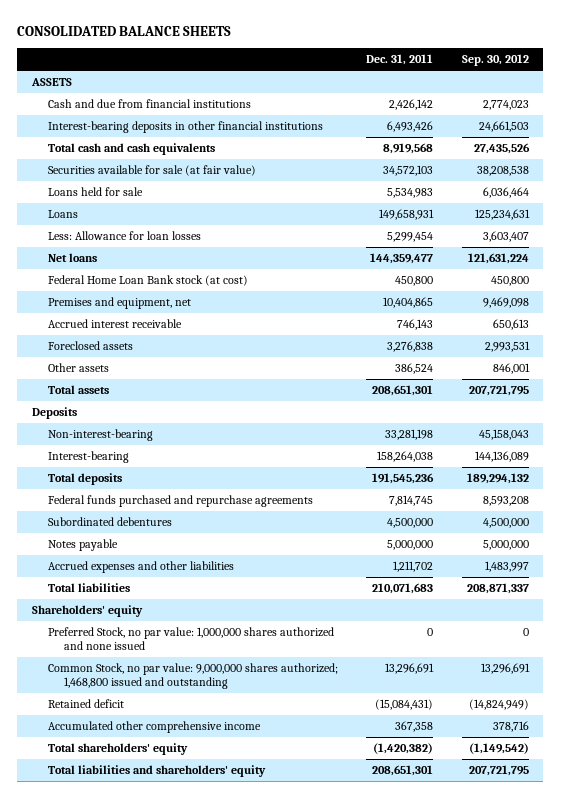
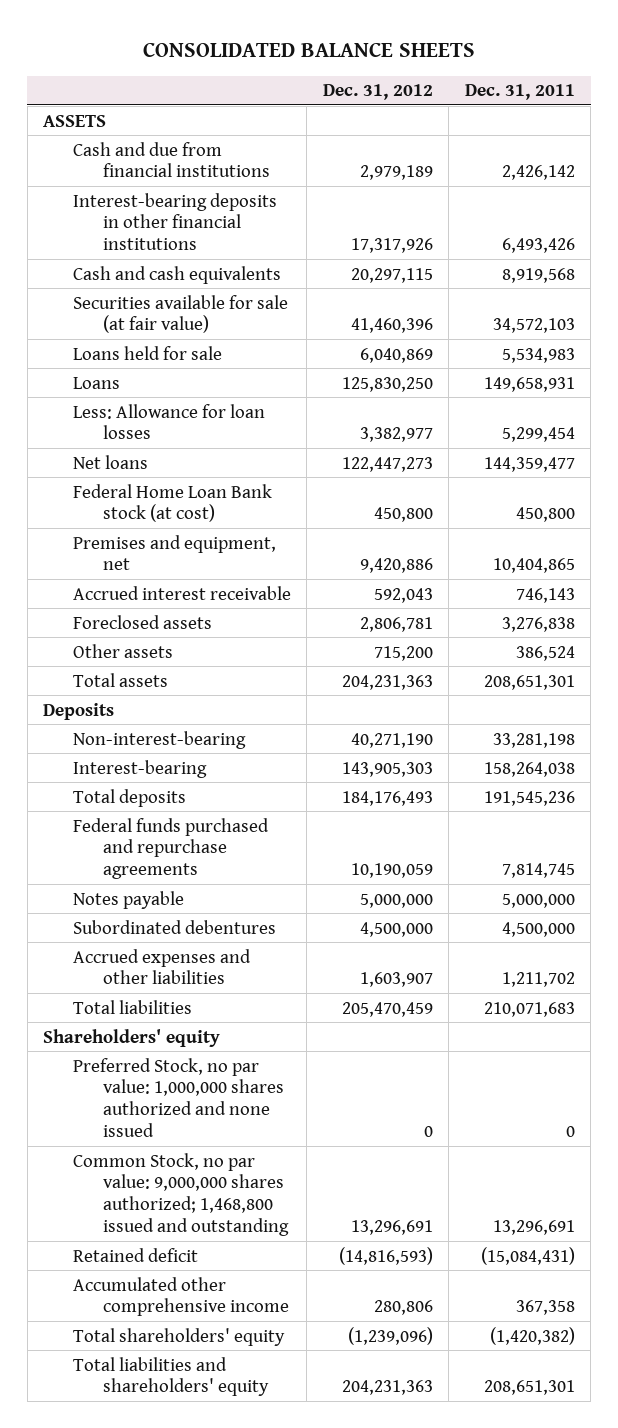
- | Dec. 31, 2011 | Sep. 30, 2012
+ | Dec. 31, 2012 | Dec. 31, 2011
- Total cash and cash equivalents | 8,919,568 | 27,435,526
+ Cash and cash equivalents | 20,297,115 | 8,919,568
moved down: Subordinated debentures | 4,500,000 | 4,500,000

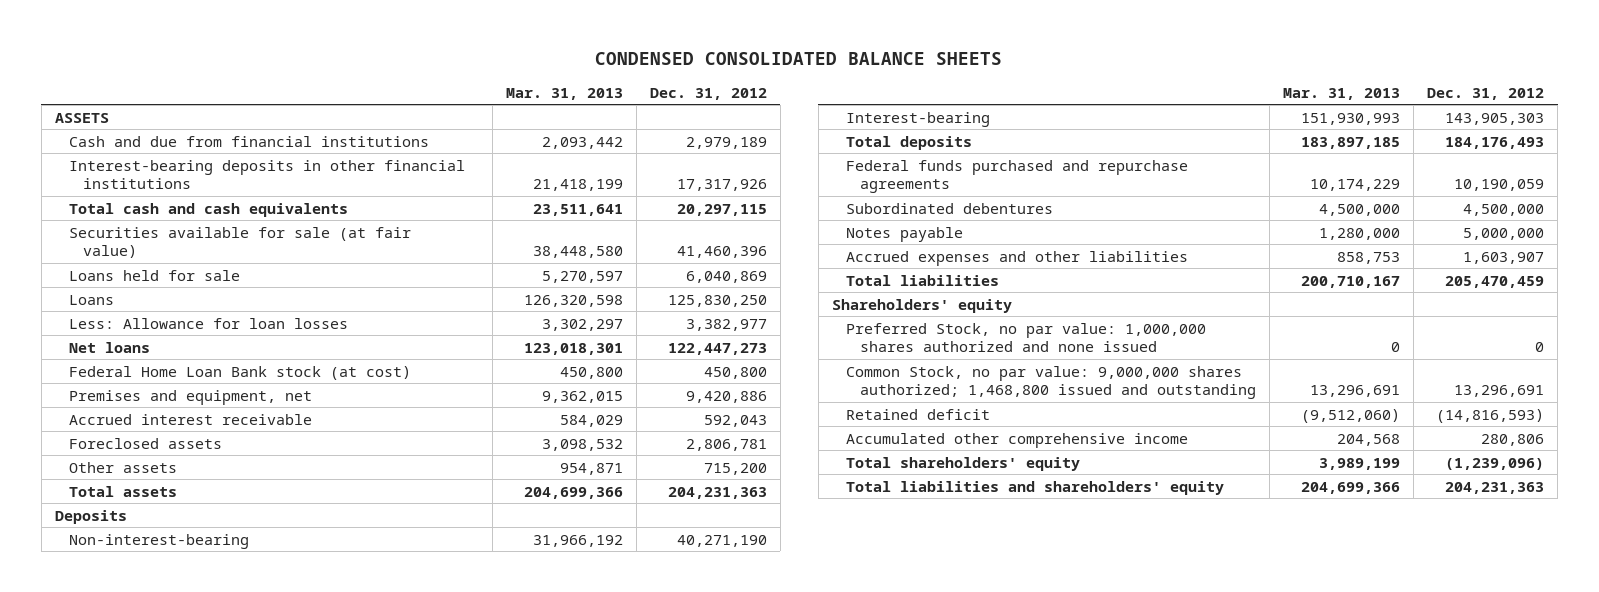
- CONSOLIDATED BALANCE SHEETS
+ CONDENSED CONSOLIDATED BALANCE SHEETS
- | Dec. 31, 2012 | Dec. 31, 2011
+ | Mar. 31, 2013 | Dec. 31, 2012
- Cash and cash equivalents | 20,297,115 | 8,919,568
+ Total cash and cash equivalents | 23,511,641 | 20,297,115
moved down: Notes payable | 1,280,000 | 5,000,000

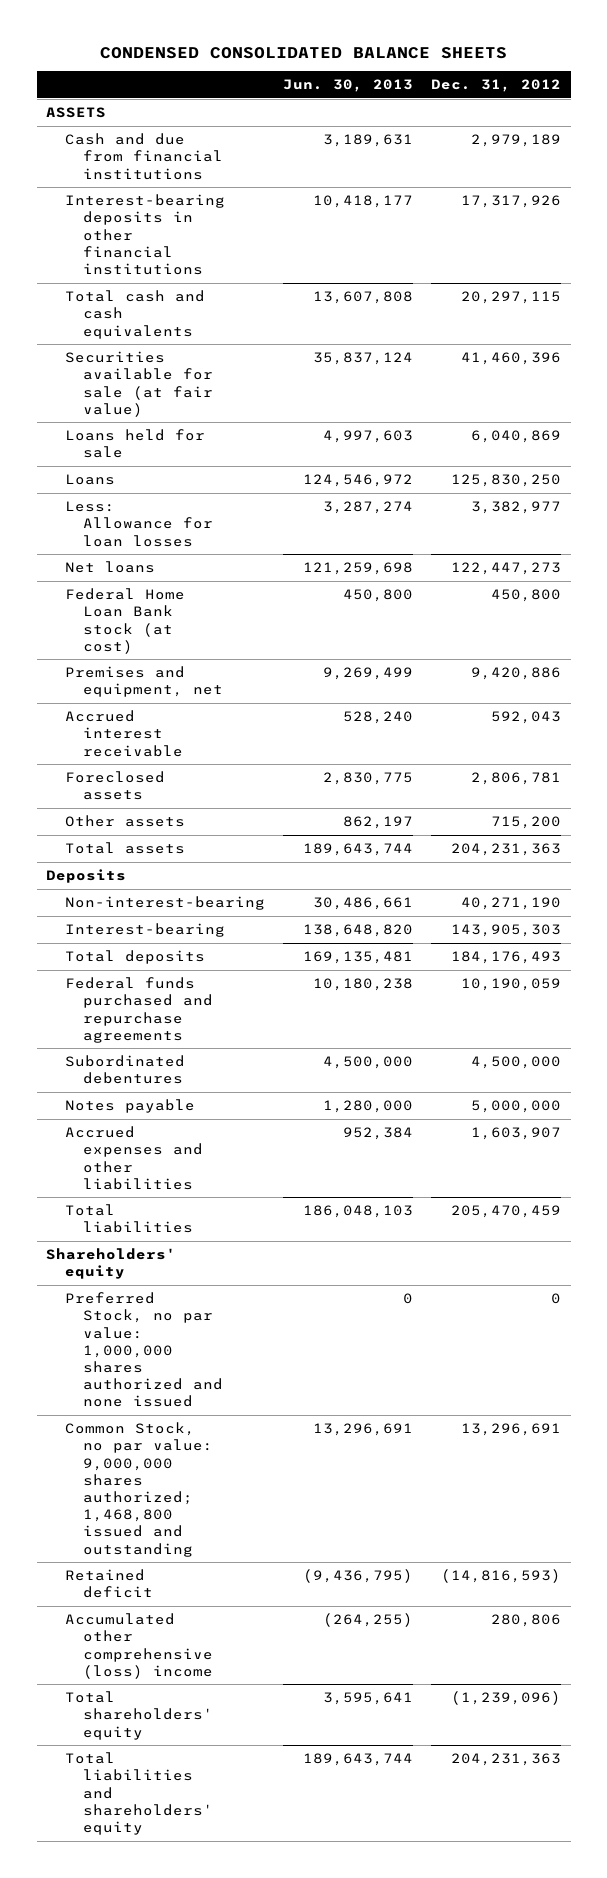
- | Mar. 31, 2013 | Dec. 31, 2012
+ | Jun. 30, 2013 | Dec. 31, 2012
- Accumulated other comprehensive income | 204,568 | 280,806
+ Accumulated other comprehensive (loss) income | (264,255) | 280,806

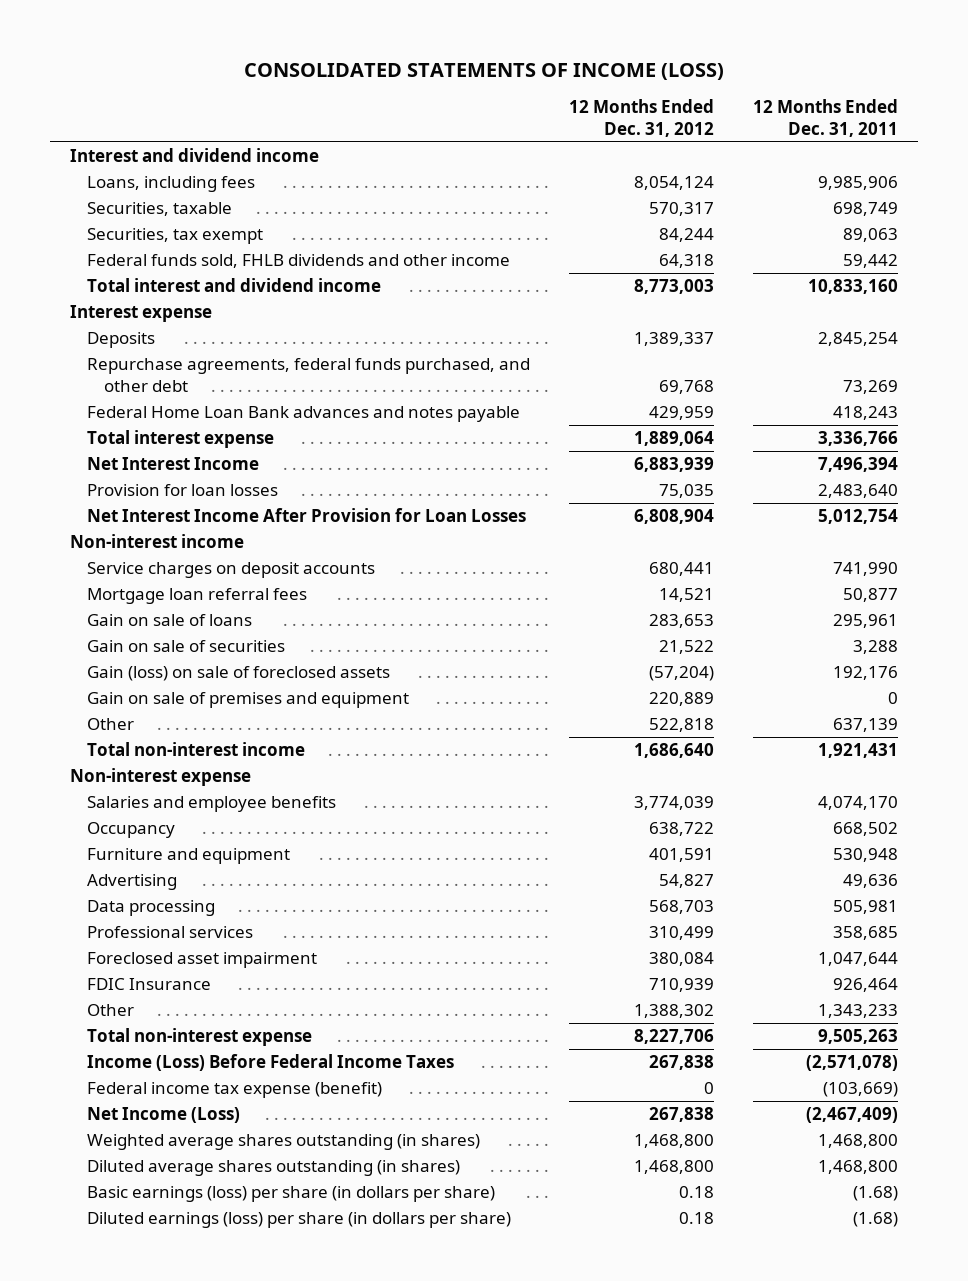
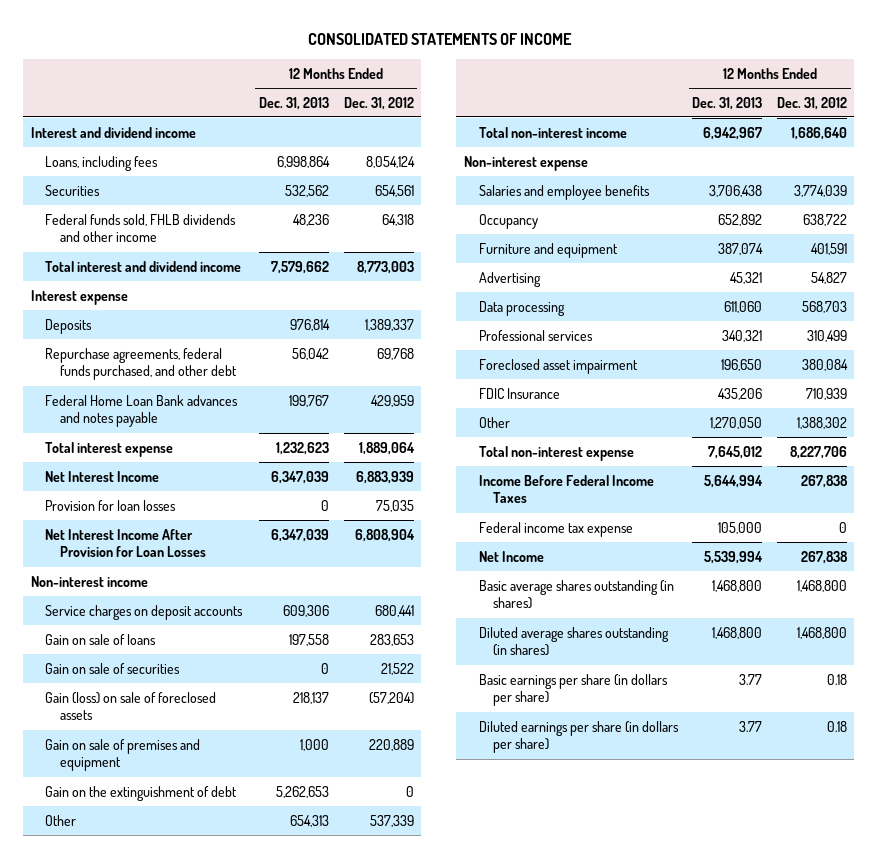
- CONSOLIDATED STATEMENTS OF INCOME (LOSS)
+ CONSOLIDATED STATEMENTS OF INCOME
- | 12 Months Ended Dec. 31, 2012 | 12 Months Ended Dec. 31, 2011
+ | 12 Months Ended Dec. 31, 2013 | 12 Months Ended Dec. 31, 2012
- Securities, taxable | 570,317 | 698,749
- Securities, tax exempt | 84,244 | 89,063
+ Securities | 532,562 | 654,561
- Mortgage loan referral fees | 14,521 | 50,877
- Other | 522,818 | 637,139
+ Gain on the extinguishment of debt | 5,262,653 | 0
+ Other | 654,313 | 537,339
- Income (Loss) Before Federal Income Taxes | 267,838 | (2,571,078)
- Federal income tax expense (benefit) | 0 | (103,669)
- Net Income (Loss) | 267,838 | (2,467,409)
- Weighted average shares outstanding (in shares) | 1,468,800 | 1,468,800
+ Income Before Federal Income Taxes | 5,644,994 | 267,838
+ Federal income tax expense | 105,000 | 0
+ Net Income | 5,539,994 | 267,838
+ Basic average shares outstanding (in shares) | 1,468,800 | 1,468,800
- Basic earnings (loss) per share (in dollars per share) | 0.18 | (1.68)
- Diluted earnings (loss) per share (in dollars per share) | 0.18 | (1.68)
+ Basic earnings per share (in dollars per share) | 3.77 | 0.18
+ Diluted earnings per share (in dollars per share) | 3.77 | 0.18

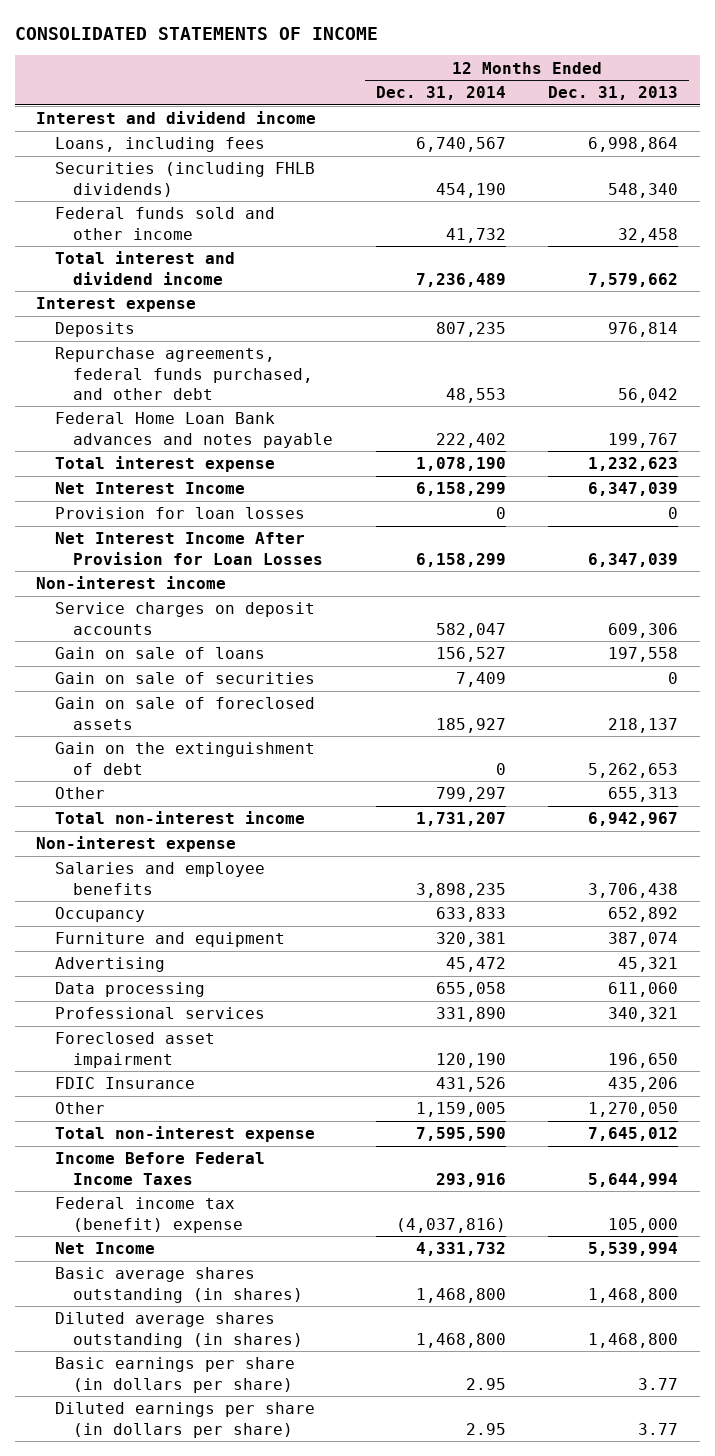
- | 12 Months Ended Dec. 31, 2013 | 12 Months Ended Dec. 31, 2012
+ | 12 Months Ended Dec. 31, 2014 | 12 Months Ended Dec. 31, 2013
- Securities | 532,562 | 654,561
- Federal funds sold, FHLB dividends and other income | 48,236 | 64,318
+ Securities (including FHLB dividends) | 454,190 | 548,340
+ Federal funds sold and other income | 41,732 | 32,458
- Gain (loss) on sale of foreclosed assets | 218,137 | (57,204)
- Gain on sale of premises and equipment | 1,000 | 220,889
+ Gain on sale of foreclosed assets | 185,927 | 218,137
- Other | 654,313 | 537,339
+ Other | 799,297 | 655,313
- Federal income tax expense | 105,000 | 0
+ Federal income tax (benefit) expense | (4,037,816) | 105,000

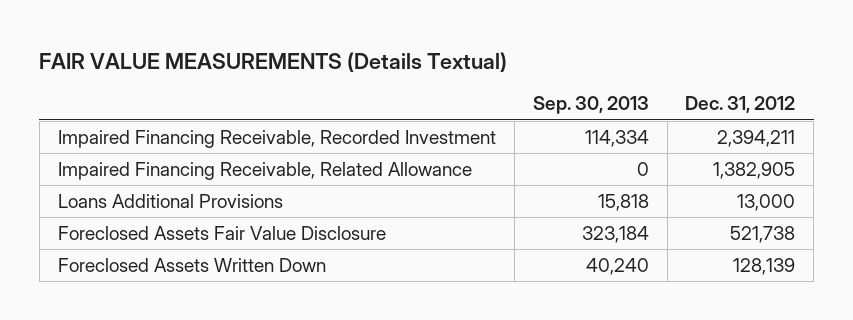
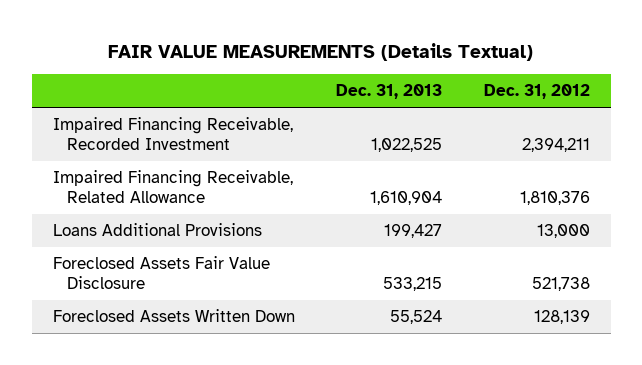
- | Sep. 30, 2013 | Dec. 31, 2012
+ | Dec. 31, 2013 | Dec. 31, 2012
- Impaired Financing Receivable, Related Allowance | 0 | 1,382,905
+ Impaired Financing Receivable, Related Allowance | 1,610,904 | 1,810,376

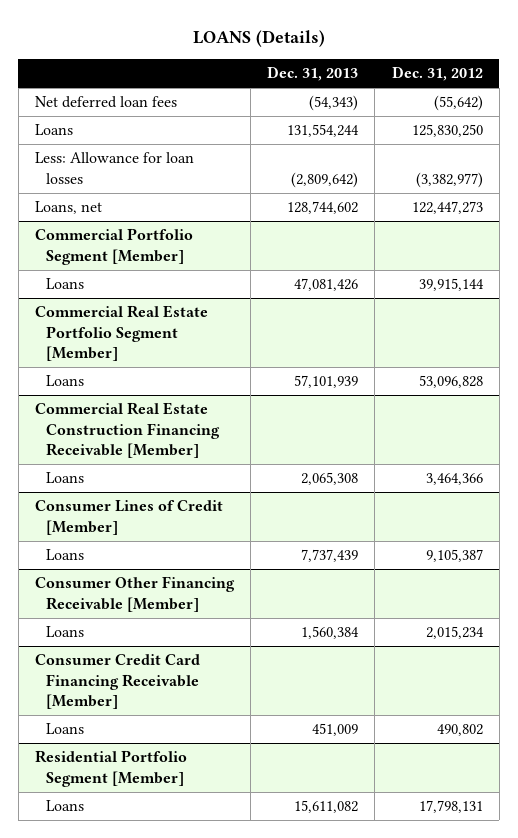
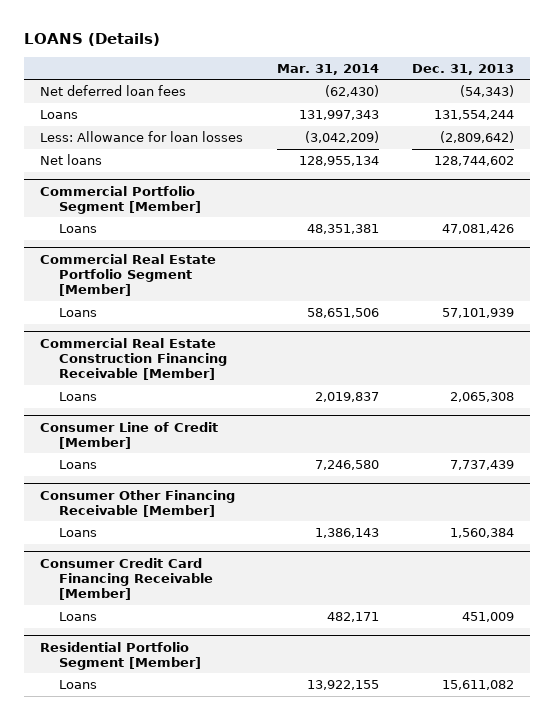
- | Dec. 31, 2013 | Dec. 31, 2012
+ | Mar. 31, 2014 | Dec. 31, 2013
- Loans, net | 128,744,602 | 122,447,273
+ Net loans | 128,955,134 | 128,744,602
- Consumer Lines of Credit [Member]
+ Consumer Line of Credit [Member]

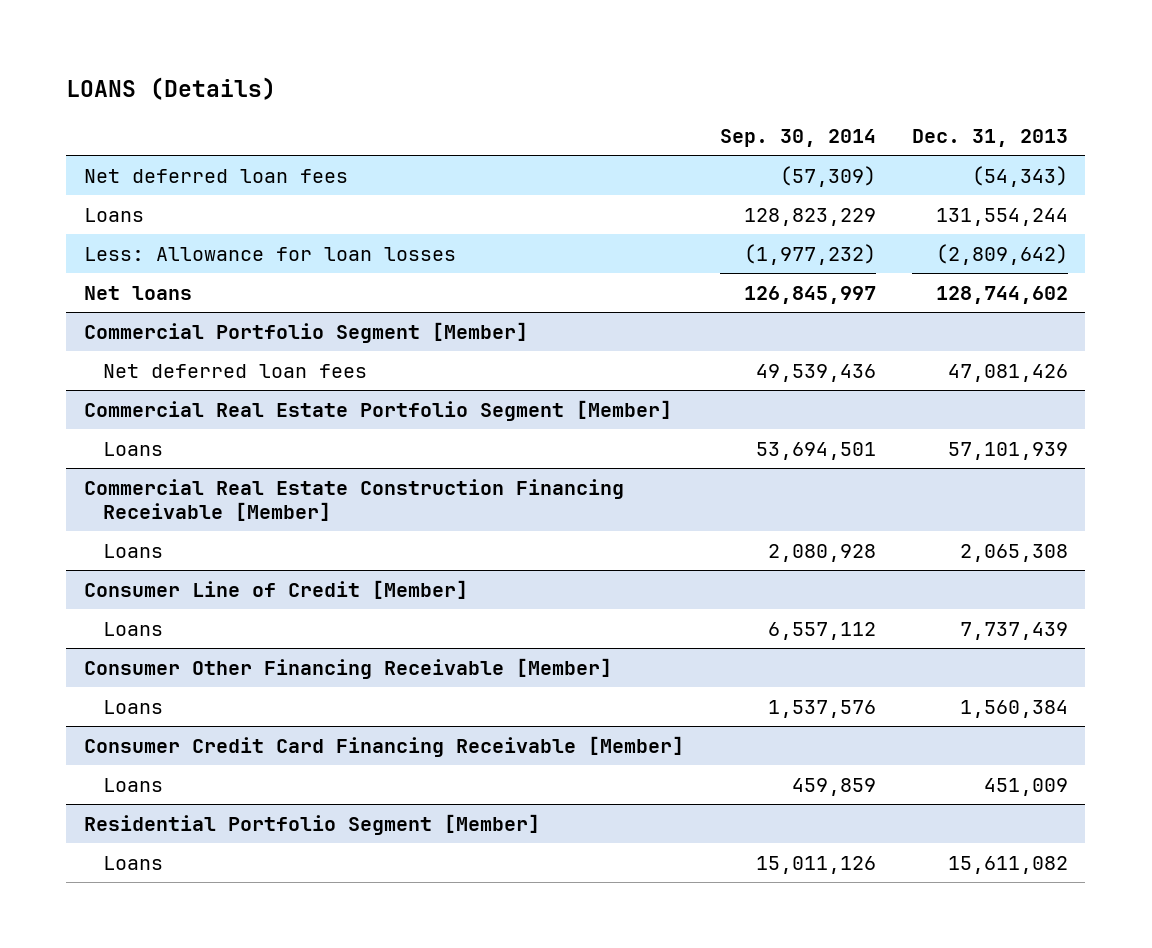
- | Mar. 31, 2014 | Dec. 31, 2013
+ | Sep. 30, 2014 | Dec. 31, 2013
@ Commercial Portfolio Segment [Member]
- Loans | 48,351,381 | 47,081,426
+ Net deferred loan fees | 49,539,436 | 47,081,426

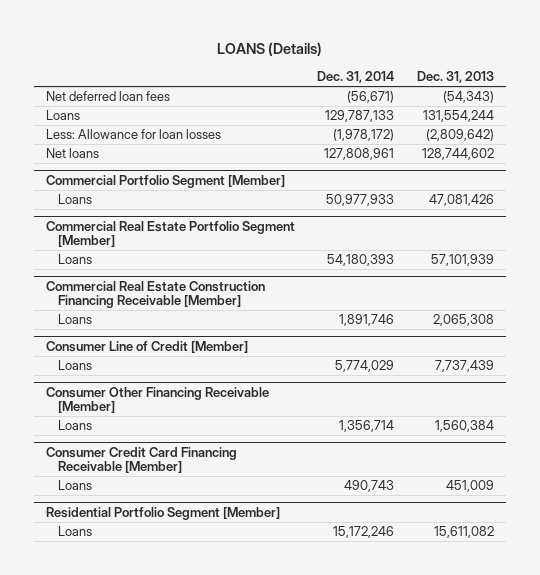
- | Sep. 30, 2014 | Dec. 31, 2013
+ | Dec. 31, 2014 | Dec. 31, 2013
@ Commercial Portfolio Segment [Member]
- Net deferred loan fees | 49,539,436 | 47,081,426
+ Loans | 50,977,933 | 47,081,426

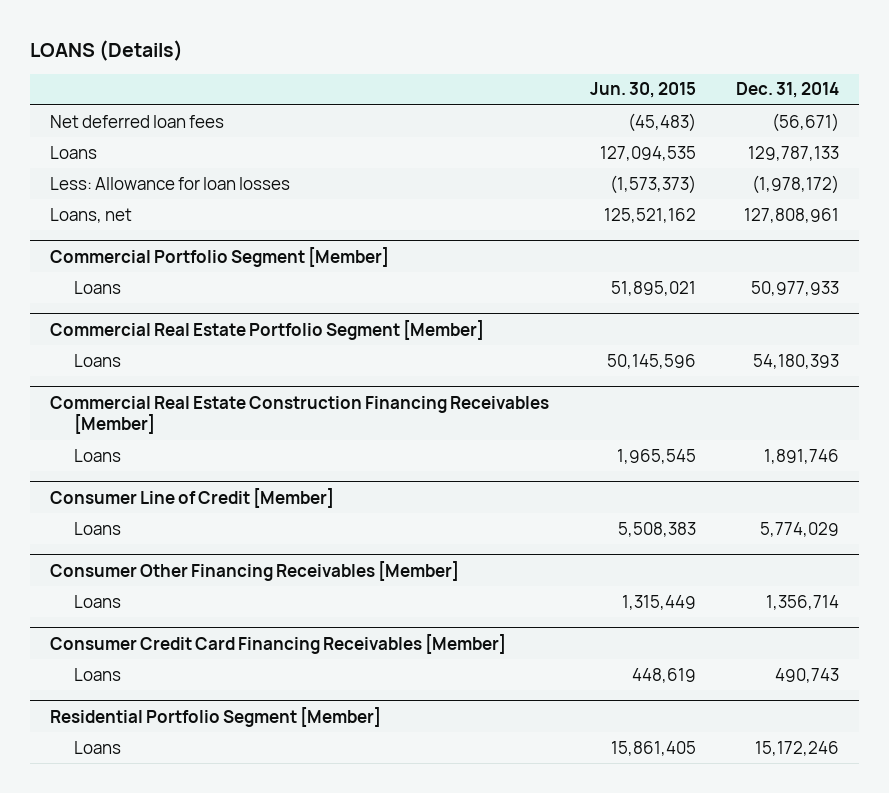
- | Dec. 31, 2014 | Dec. 31, 2013
+ | Jun. 30, 2015 | Dec. 31, 2014
- Net loans | 127,808,961 | 128,744,602
+ Loans, net | 125,521,162 | 127,808,961
- Commercial Real Estate Construction Financing Receivable [Member]
+ Commercial Real Estate Construction Financing Receivables [Member]
- Consumer Other Financing Receivable [Member]
+ Consumer Other Financing Receivables [Member]
- Consumer Credit Card Financing Receivable [Member]
+ Consumer Credit Card Financing Receivables [Member]

